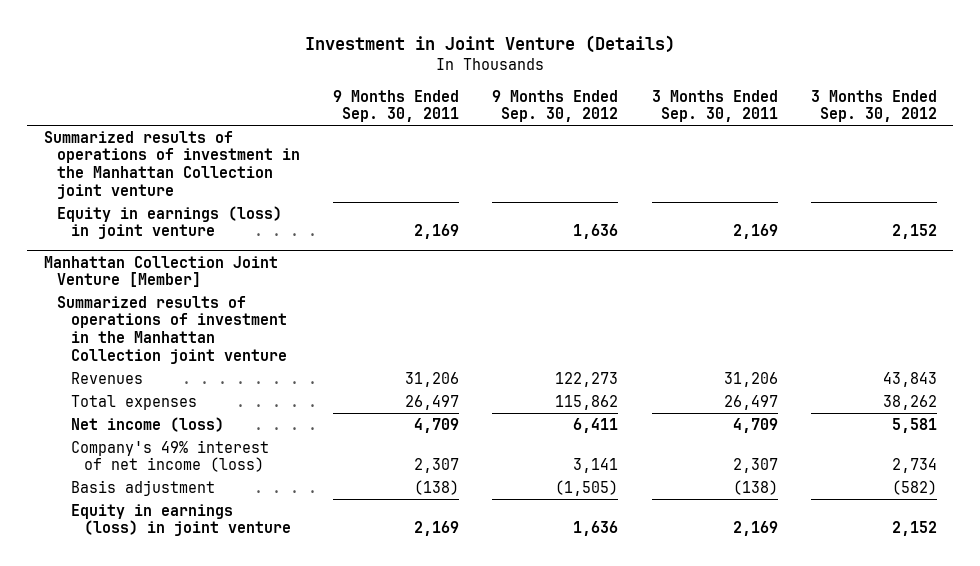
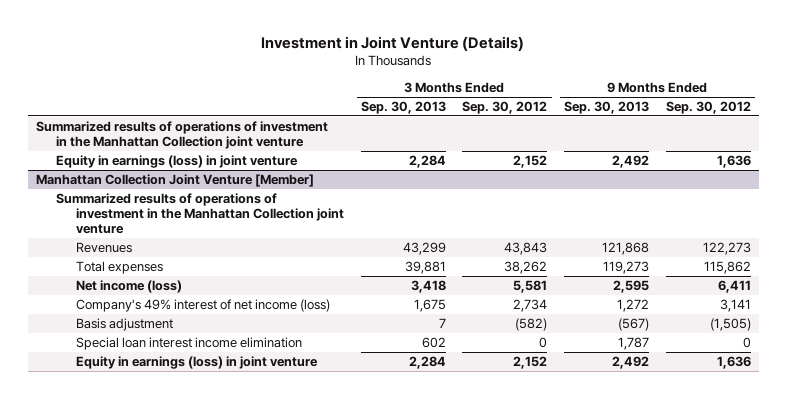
- | 9 Months Ended Sep. 30, 2011 | 9 Months Ended Sep. 30, 2012 | 3 Months Ended Sep. 30, 2011 | 3 Months Ended Sep. 30, 2012
+ | 3 Months Ended Sep. 30, 2013 | 3 Months Ended Sep. 30, 2012 | 9 Months Ended Sep. 30, 2013 | 9 Months Ended Sep. 30, 2012
@ Manhattan Collection Joint Venture [Member]
+ Special loan interest income elimination | 602 | 0 | 1,787 | 0

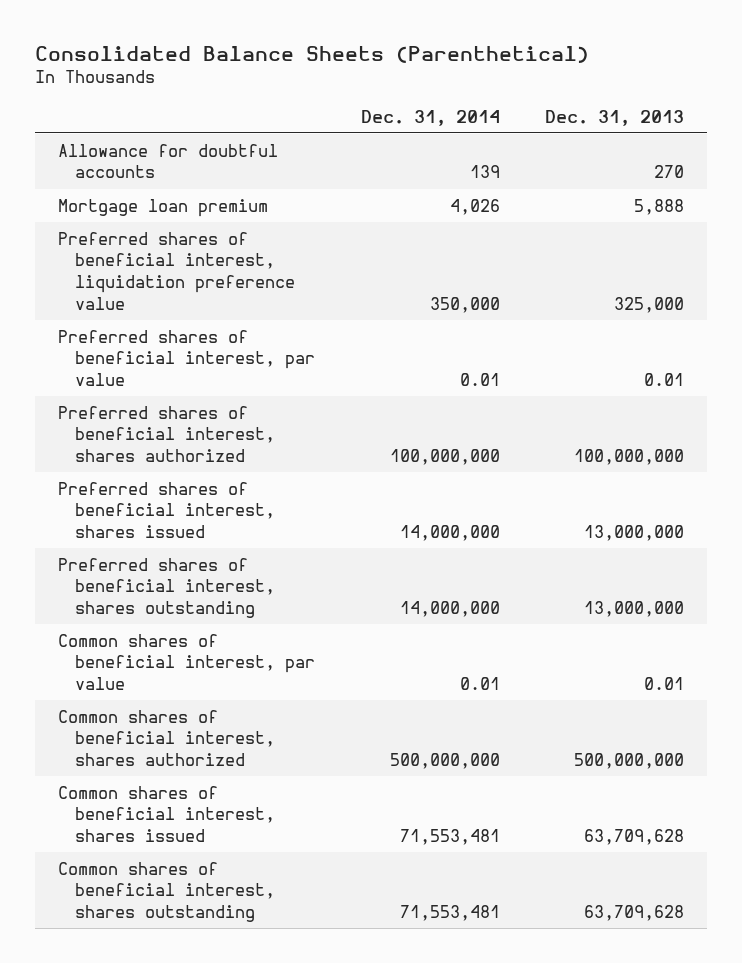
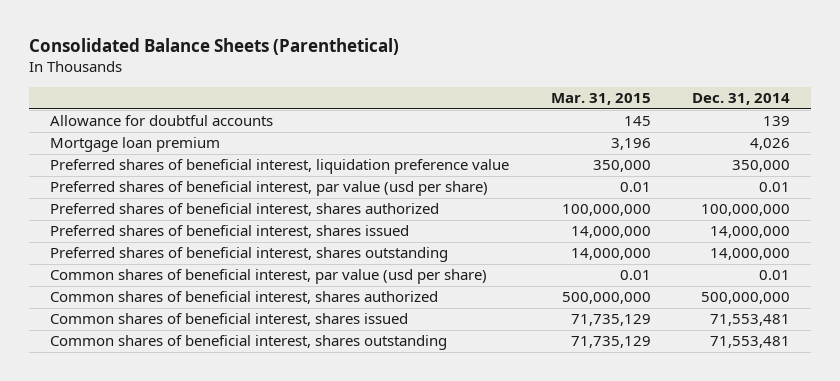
- | Dec. 31, 2014 | Dec. 31, 2013
+ | Mar. 31, 2015 | Dec. 31, 2014
- Preferred shares of beneficial interest, par value | 0.01 | 0.01
+ Preferred shares of beneficial interest, par value (usd per share) | 0.01 | 0.01
- Common shares of beneficial interest, par value | 0.01 | 0.01
+ Common shares of beneficial interest, par value (usd per share) | 0.01 | 0.01

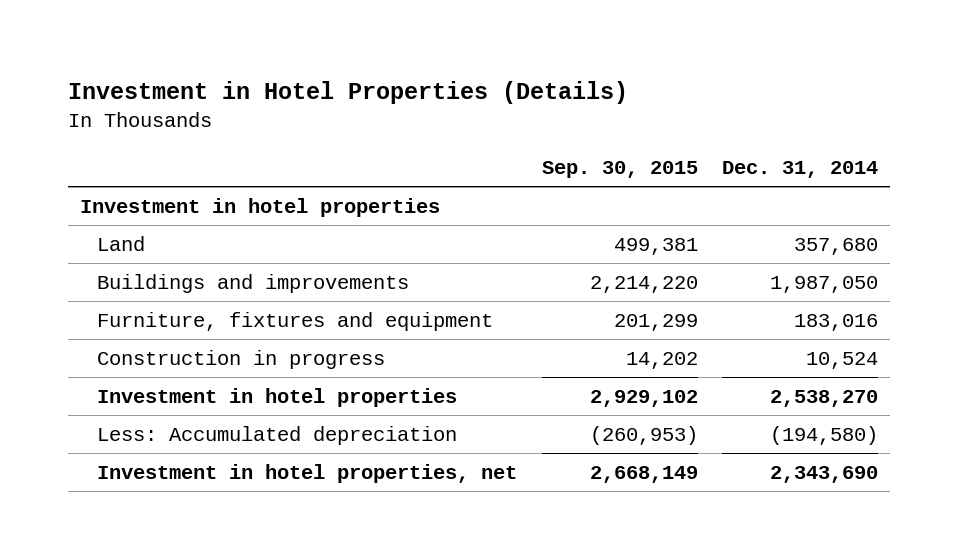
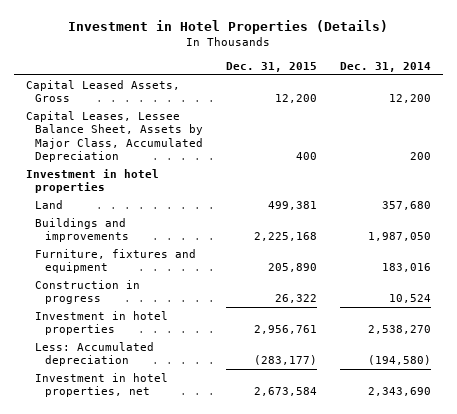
- | Sep. 30, 2015 | Dec. 31, 2014
+ | Dec. 31, 2015 | Dec. 31, 2014
+ Capital Leased Assets, Gross | 12,200 | 12,200
+ Capital Leases, Lessee Balance Sheet, Assets by Major Class, Accumulated Depreciation | 400 | 200

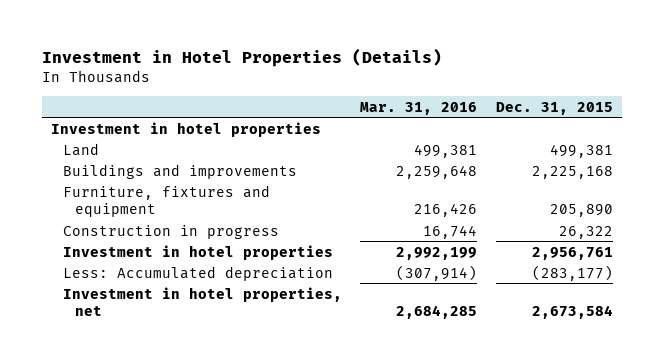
- | Dec. 31, 2015 | Dec. 31, 2014
+ | Mar. 31, 2016 | Dec. 31, 2015
- Capital Leased Assets, Gross | 12,200 | 12,200
- Capital Leases, Lessee Balance Sheet, Assets by Major Class, Accumulated Depreciation | 400 | 200

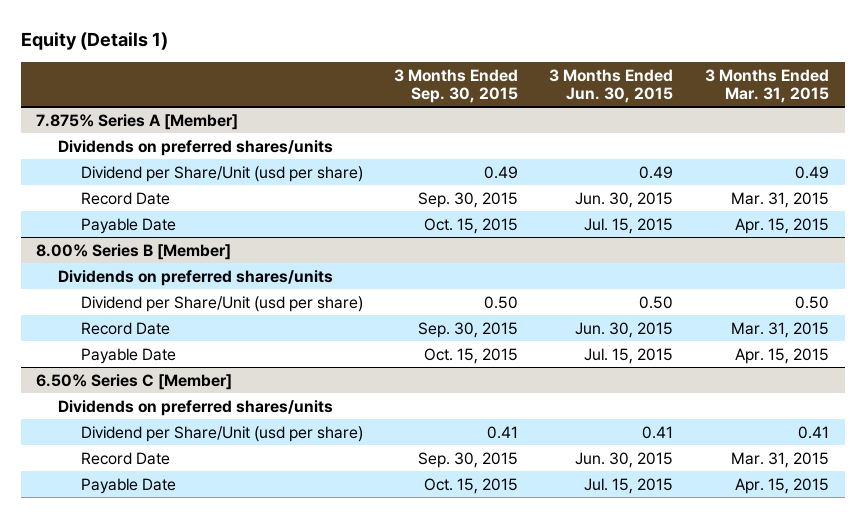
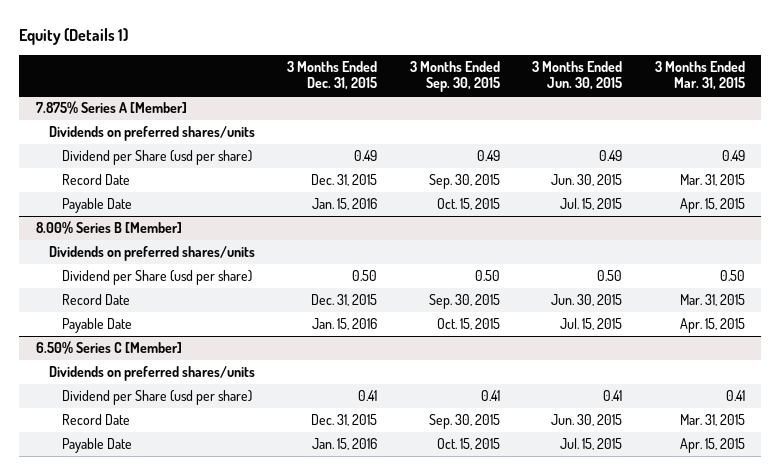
- | 3 Months Ended Sep. 30, 2015 | 3 Months Ended Jun. 30, 2015 | 3 Months Ended Mar. 31, 2015
+ | 3 Months Ended Dec. 31, 2015 | 3 Months Ended Sep. 30, 2015 | 3 Months Ended Jun. 30, 2015 | 3 Months Ended Mar. 31, 2015
@ 7.875% Series A [Member]
- Dividend per Share/Unit (usd per share) | 0.49 | 0.49 | 0.49
+ Dividend per Share (usd per share) | 0.49 | 0.49 | 0.49 | 0.49
@ 8.00% Series B [Member]
- Dividend per Share/Unit (usd per share) | 0.50 | 0.50 | 0.50
+ Dividend per Share (usd per share) | 0.50 | 0.50 | 0.50 | 0.50
@ 6.50% Series C [Member]
- Dividend per Share/Unit (usd per share) | 0.41 | 0.41 | 0.41
+ Dividend per Share (usd per share) | 0.41 | 0.41 | 0.41 | 0.41

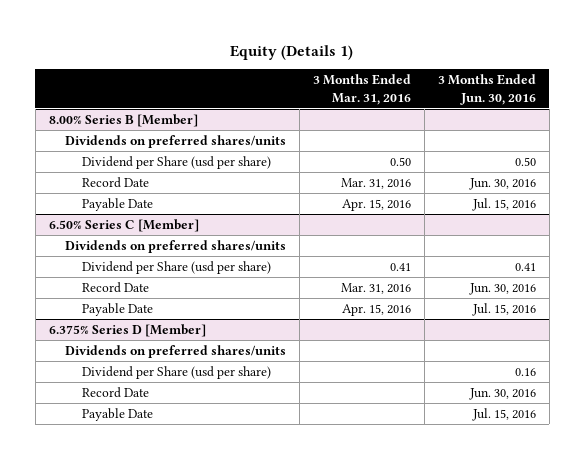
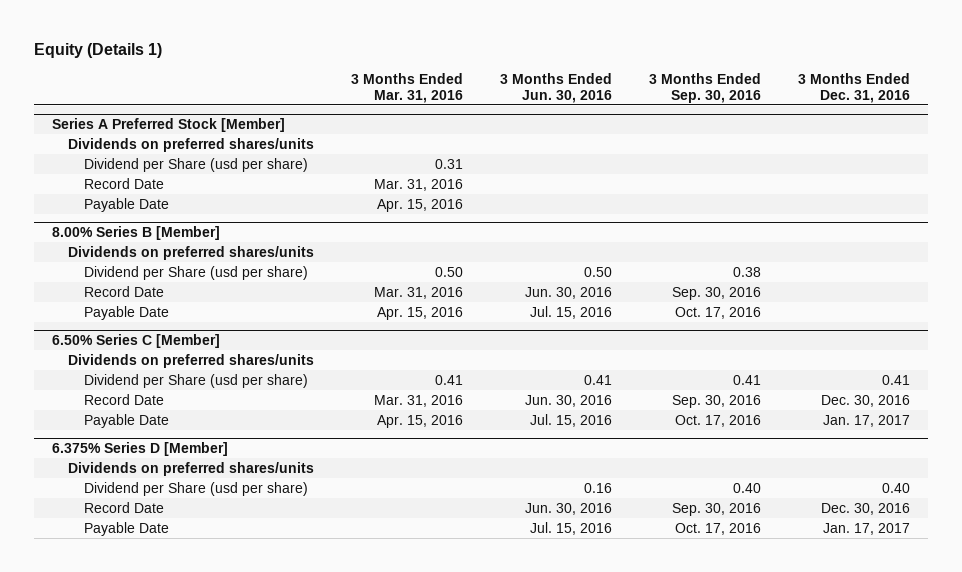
- | 3 Months Ended Mar. 31, 2016 | 3 Months Ended Jun. 30, 2016
+ | 3 Months Ended Mar. 31, 2016 | 3 Months Ended Jun. 30, 2016 | 3 Months Ended Sep. 30, 2016 | 3 Months Ended Dec. 31, 2016
+ Series A Preferred Stock [Member]
+ Dividends on preferred shares/units
+ Dividend per Share (usd per share) | 0.31 | | |
+ Record Date | Mar. 31, 2016 | | |
+ Payable Date | Apr. 15, 2016 | | |

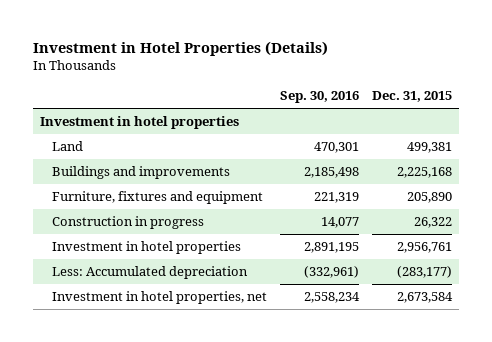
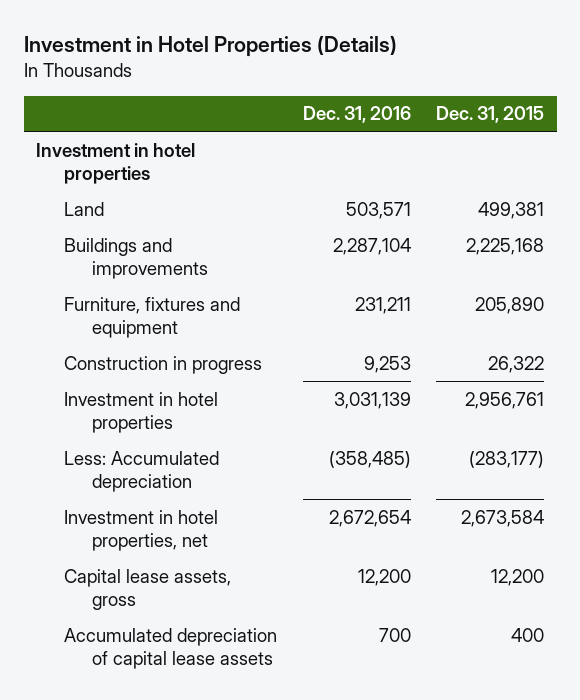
- | Sep. 30, 2016 | Dec. 31, 2015
+ | Dec. 31, 2016 | Dec. 31, 2015
+ Capital lease assets, gross | 12,200 | 12,200
+ Accumulated depreciation of capital lease assets | 700 | 400

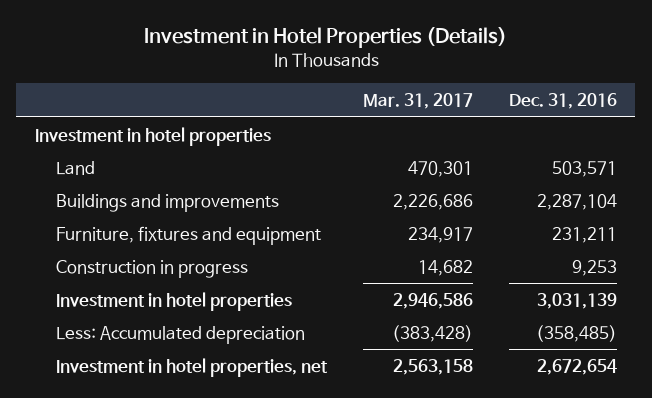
- | Dec. 31, 2016 | Dec. 31, 2015
+ | Mar. 31, 2017 | Dec. 31, 2016
- Capital lease assets, gross | 12,200 | 12,200
- Accumulated depreciation of capital lease assets | 700 | 400

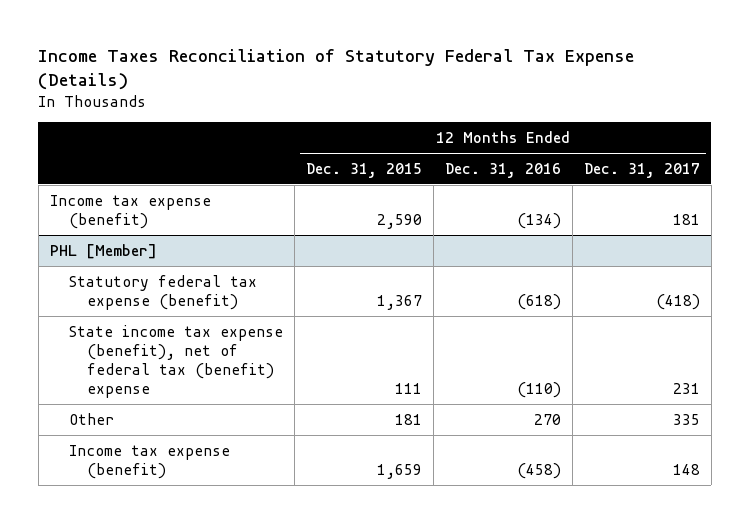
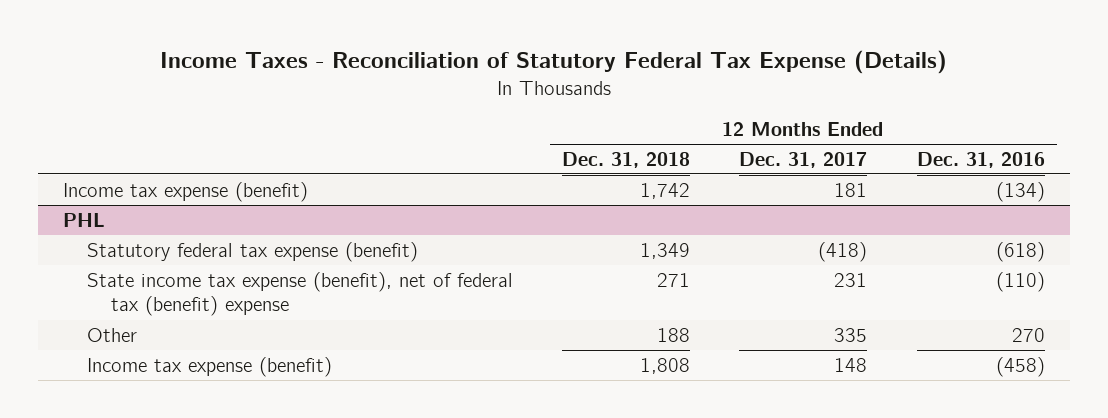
- Income Taxes Reconciliation of Statutory Federal Tax Expense (Details)
+ Income Taxes - Reconciliation of Statutory Federal Tax Expense (Details)
- | 12 Months Ended Dec. 31, 2015 | 12 Months Ended Dec. 31, 2016 | 12 Months Ended Dec. 31, 2017
+ | 12 Months Ended Dec. 31, 2018 | 12 Months Ended Dec. 31, 2017 | 12 Months Ended Dec. 31, 2016
- PHL [Member]
+ PHL

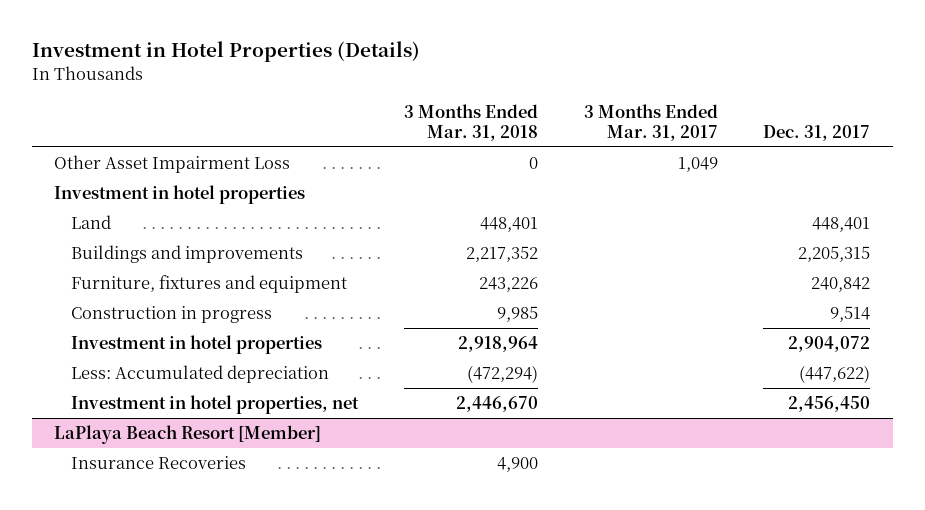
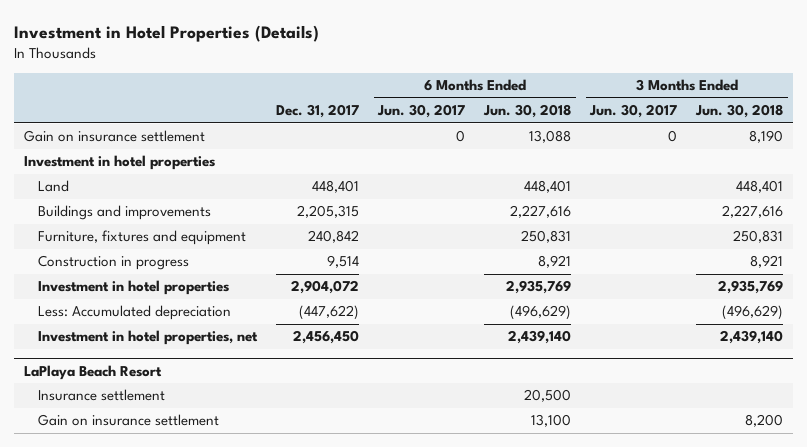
- | 3 Months Ended Mar. 31, 2018 | 3 Months Ended Mar. 31, 2017 | Dec. 31, 2017
+ | Dec. 31, 2017 | 6 Months Ended Jun. 30, 2017 | 6 Months Ended Jun. 30, 2018 | 3 Months Ended Jun. 30, 2017 | 3 Months Ended Jun. 30, 2018
- Other Asset Impairment Loss | 0 | 1,049 |
+ Gain on insurance settlement | | 0 | 13,088 | 0 | 8,190
- LaPlaya Beach Resort [Member]
- Insurance Recoveries | 4,900 | |
+ LaPlaya Beach Resort
+ Insurance settlement | | | 20,500 | |
+ Gain on insurance settlement | | | 13,100 | | 8,200

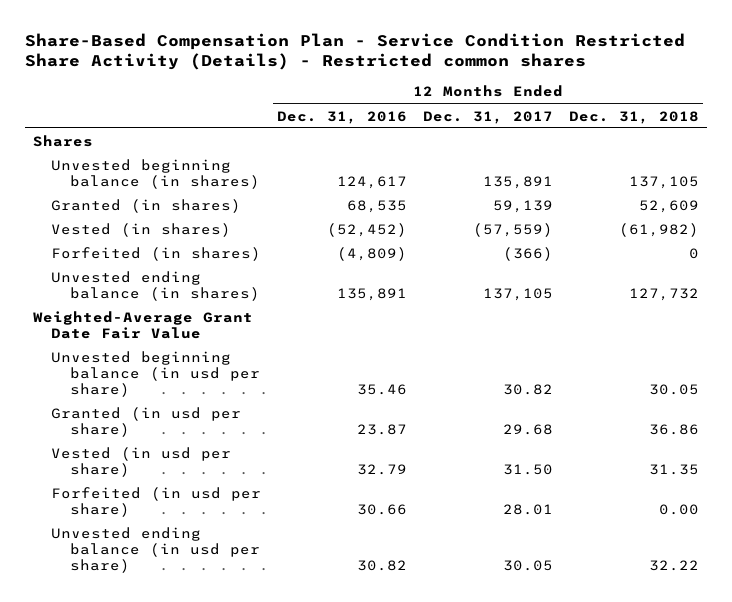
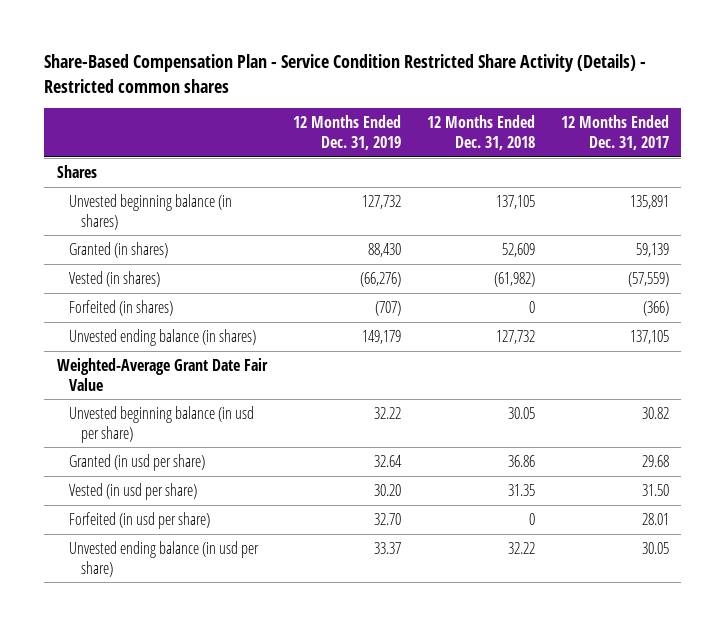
- | 12 Months Ended Dec. 31, 2016 | 12 Months Ended Dec. 31, 2017 | 12 Months Ended Dec. 31, 2018
+ | 12 Months Ended Dec. 31, 2019 | 12 Months Ended Dec. 31, 2018 | 12 Months Ended Dec. 31, 2017
- Forfeited (in usd per share) | 30.66 | 28.01 | 0.00
+ Forfeited (in usd per share) | 32.70 | 0 | 28.01

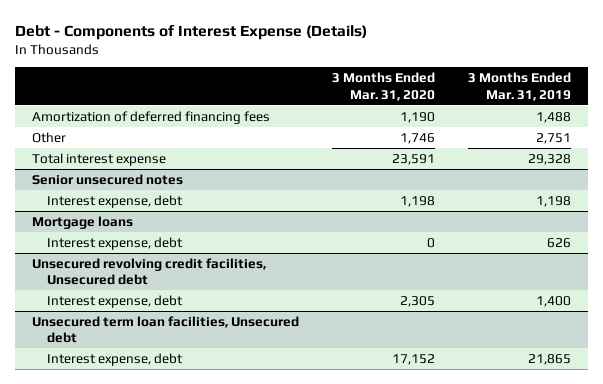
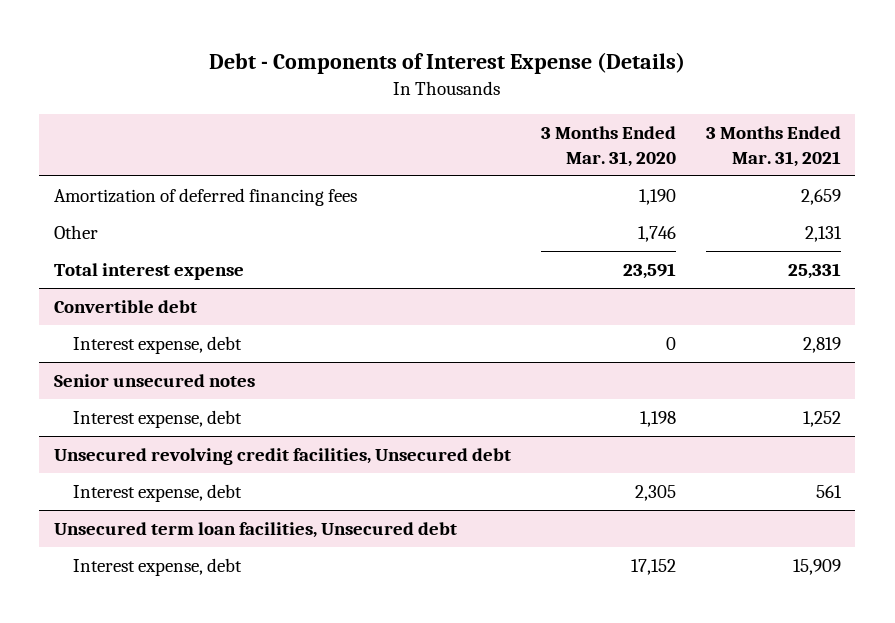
- | 3 Months Ended Mar. 31, 2020 | 3 Months Ended Mar. 31, 2019
+ | 3 Months Ended Mar. 31, 2020 | 3 Months Ended Mar. 31, 2021
+ Convertible debt
+ Interest expense, debt | 0 | 2,819
- Mortgage loans
- Interest expense, debt | 0 | 626

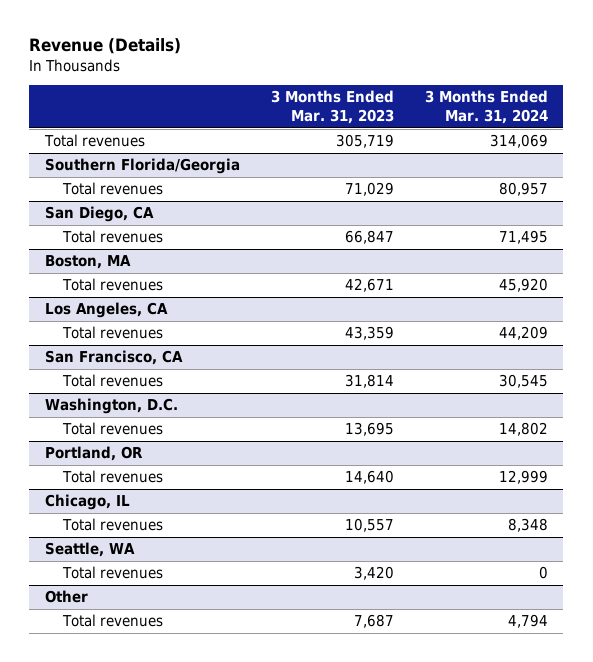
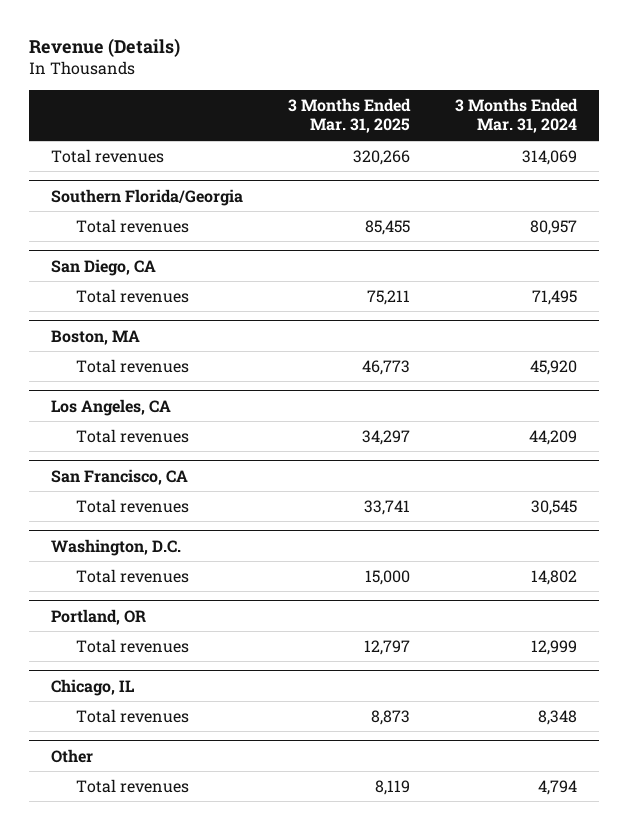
- | 3 Months Ended Mar. 31, 2023 | 3 Months Ended Mar. 31, 2024
+ | 3 Months Ended Mar. 31, 2025 | 3 Months Ended Mar. 31, 2024
- Seattle, WA
- Total revenues | 3,420 | 0

